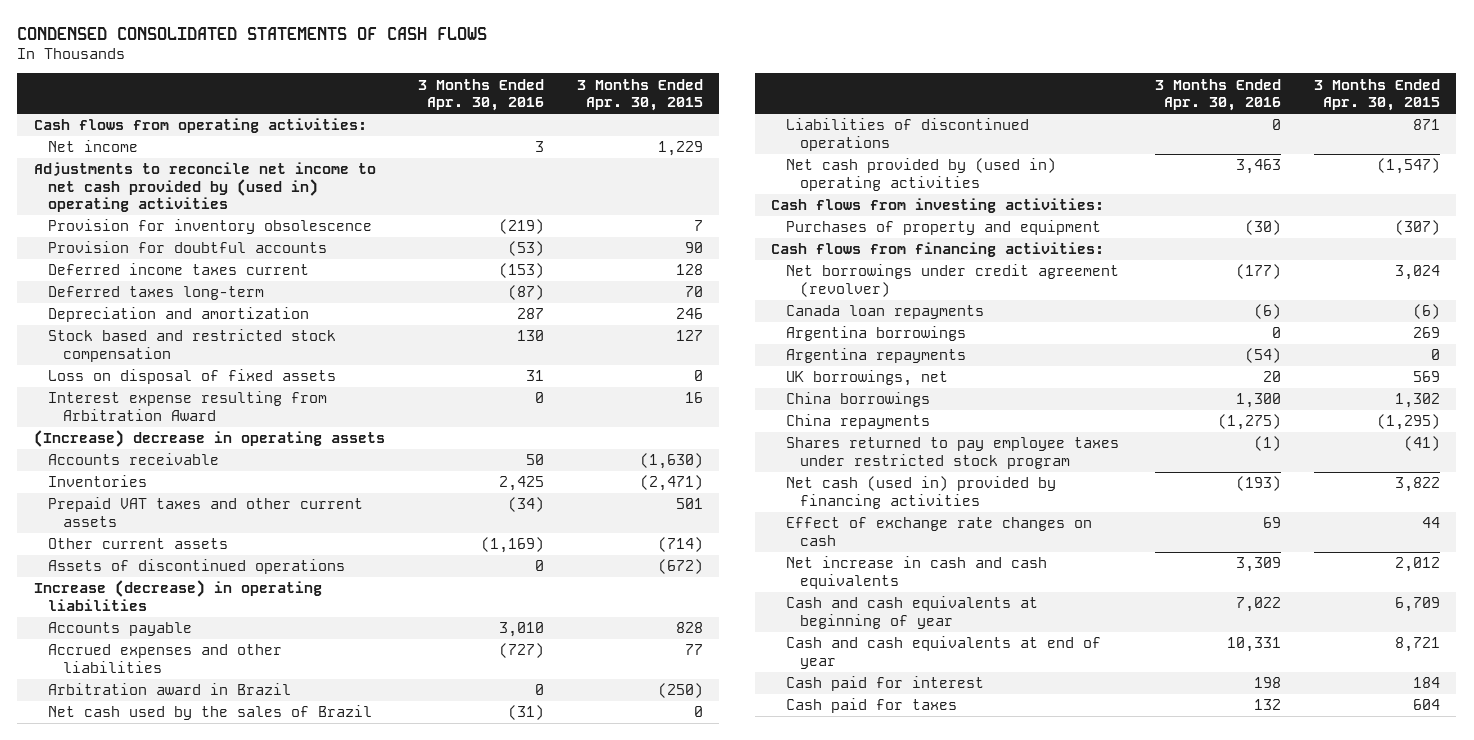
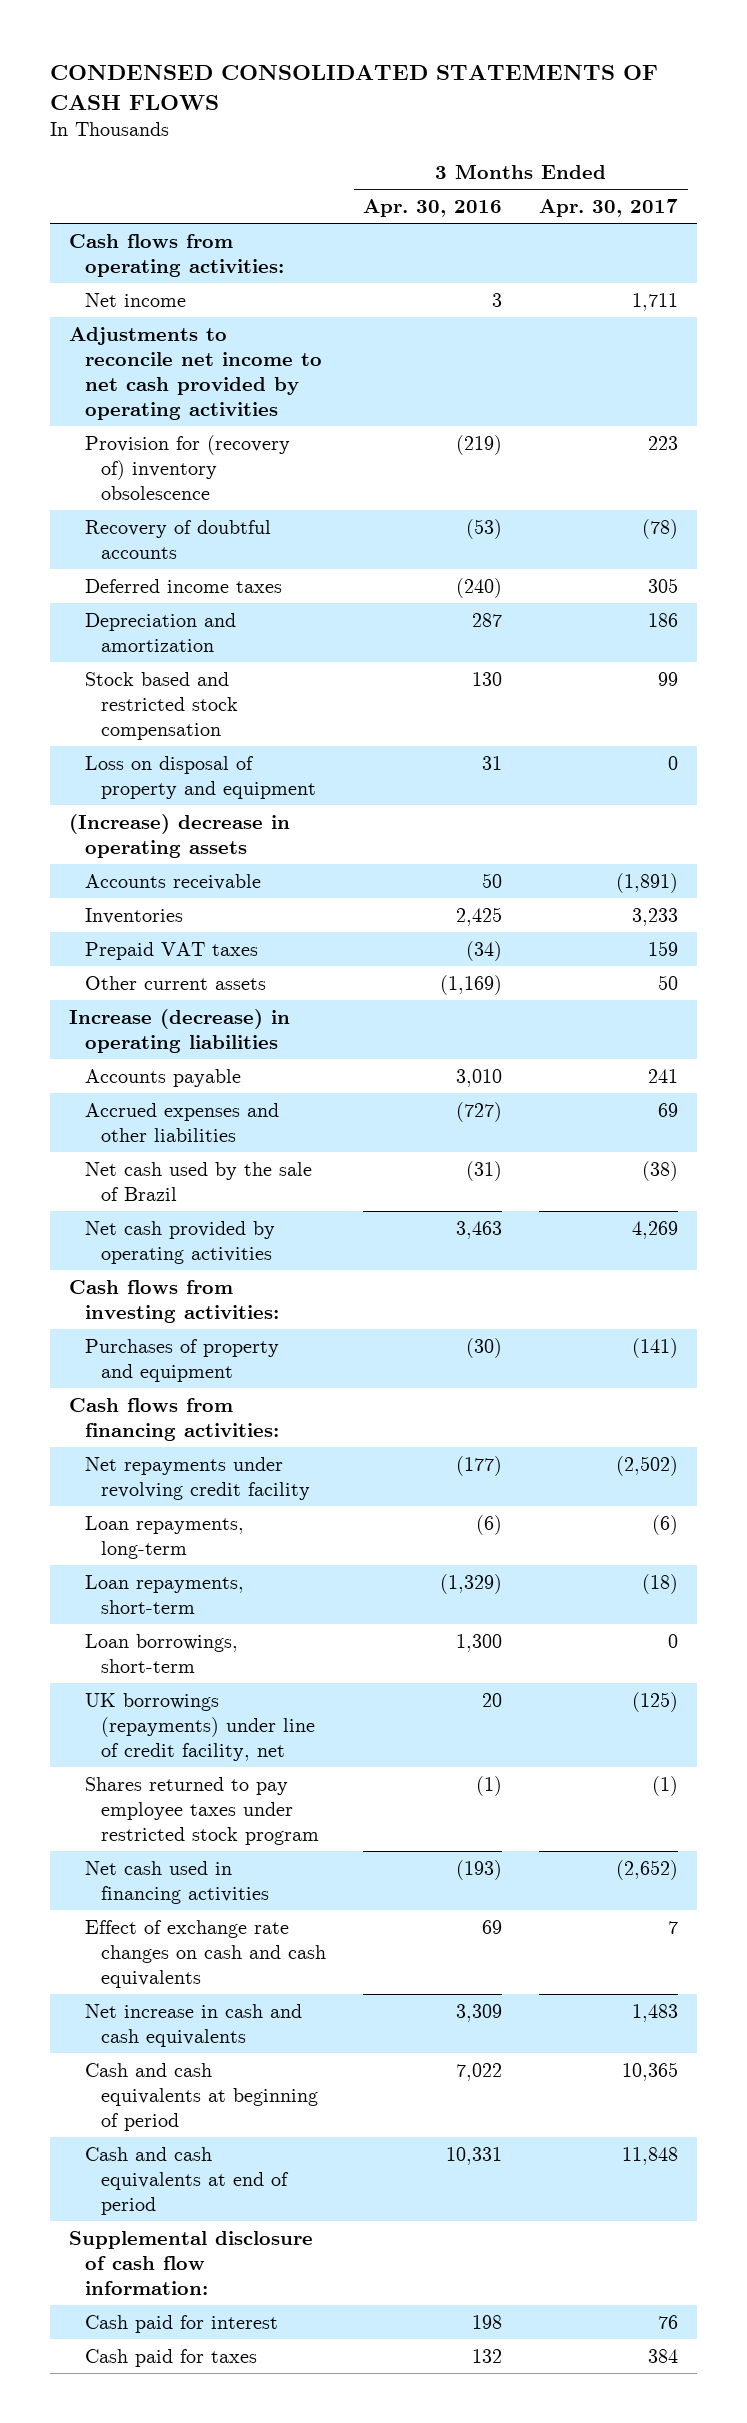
- | 3 Months Ended Apr. 30, 2016 | 3 Months Ended Apr. 30, 2015
+ | 3 Months Ended Apr. 30, 2016 | 3 Months Ended Apr. 30, 2017
- Adjustments to reconcile net income to net cash provided by (used in) operating activities
- Provision for inventory obsolescence | (219) | 7
- Provision for doubtful accounts | (53) | 90
- Deferred income taxes current | (153) | 128
- Deferred taxes long-term | (87) | 70
+ Adjustments to reconcile net income to net cash provided by operating activities
+ Provision for (recovery of) inventory obsolescence | (219) | 223
+ Recovery of doubtful accounts | (53) | (78)
+ Deferred income taxes | (240) | 305
- Loss on disposal of fixed assets | 31 | 0
- Interest expense resulting from Arbitration Award | 0 | 16
+ Loss on disposal of property and equipment | 31 | 0
- Prepaid VAT taxes and other current assets | (34) | 501
+ Prepaid VAT taxes | (34) | 159
- Assets of discontinued operations | 0 | (672)
- Arbitration award in Brazil | 0 | (250)
- Net cash used by the sales of Brazil | (31) | 0
- Liabilities of discontinued operations | 0 | 871
- Net cash provided by (used in) operating activities | 3,463 | (1,547)
+ Net cash used by the sale of Brazil | (31) | (38)
+ Net cash provided by operating activities | 3,463 | 4,269
- Net borrowings under credit agreement (revolver) | (177) | 3,024
- Canada loan repayments | (6) | (6)
- Argentina borrowings | 0 | 269
- Argentina repayments | (54) | 0
- UK borrowings, net | 20 | 569
- China borrowings | 1,300 | 1,302
- China repayments | (1,275) | (1,295)
+ Net repayments under revolving credit facility | (177) | (2,502)
+ Loan repayments, long-term | (6) | (6)
+ Loan repayments, short-term | (1,329) | (18)
+ Loan borrowings, short-term | 1,300 | 0
+ UK borrowings (repayments) under line of credit facility, net | 20 | (125)
- Net cash (used in) provided by financing activities | (193) | 3,822
- Effect of exchange rate changes on cash | 69 | 44
+ Net cash used in financing activities | (193) | (2,652)
+ Effect of exchange rate changes on cash and cash equivalents | 69 | 7
- Cash and cash equivalents at beginning of year | 7,022 | 6,709
- Cash and cash equivalents at end of year | 10,331 | 8,721
+ Cash and cash equivalents at beginning of period | 7,022 | 10,365
+ Cash and cash equivalents at end of period | 10,331 | 11,848
+ Supplemental disclosure of cash flow information:

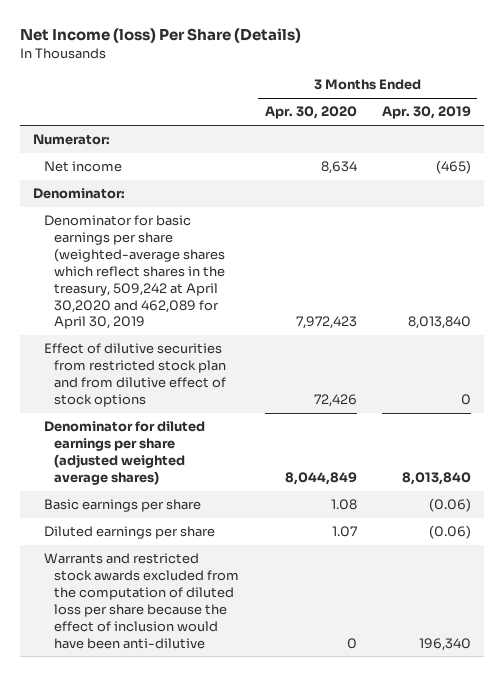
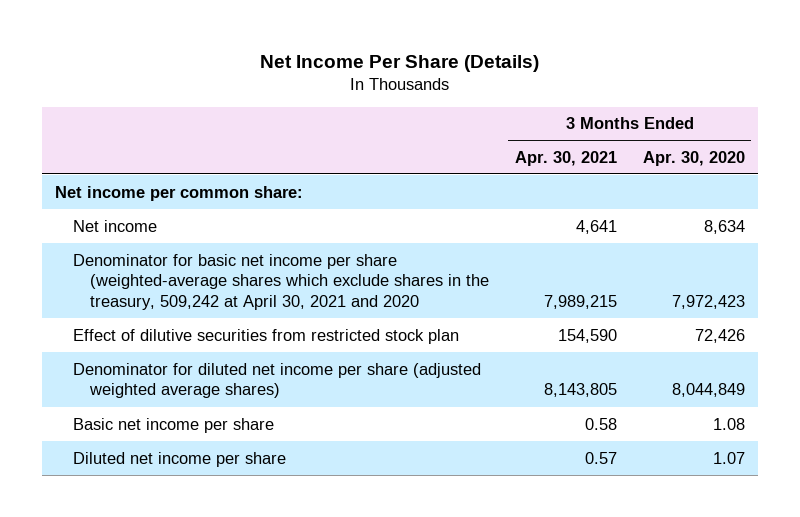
- Net Income (loss) Per Share (Details)
+ Net Income Per Share (Details)
- | 3 Months Ended Apr. 30, 2020 | 3 Months Ended Apr. 30, 2019
+ | 3 Months Ended Apr. 30, 2021 | 3 Months Ended Apr. 30, 2020
- Numerator:
+ Net income per common share:
- Denominator:
- Denominator for basic earnings per share (weighted-average shares which reflect shares in the treasury, 509,242 at April 30,2020 and 462,089 for April 30, 2019 | 7,972,423 | 8,013,840
- Effect of dilutive securities from restricted stock plan and from dilutive effect of stock options | 72,426 | 0
- Denominator for diluted earnings per share (adjusted weighted average shares) | 8,044,849 | 8,013,840
- Basic earnings per share | 1.08 | (0.06)
- Diluted earnings per share | 1.07 | (0.06)
- Warrants and restricted stock awards excluded from the computation of diluted loss per share because the effect of inclusion would have been anti-dilutive | 0 | 196,340
+ Denominator for basic net income per share (weighted-average shares which exclude shares in the treasury, 509,242 at April 30, 2021 and 2020 | 7,989,215 | 7,972,423
+ Effect of dilutive securities from restricted stock plan | 154,590 | 72,426
+ Denominator for diluted net income per share (adjusted weighted average shares) | 8,143,805 | 8,044,849
+ Basic net income per share | 0.58 | 1.08
+ Diluted net income per share | 0.57 | 1.07

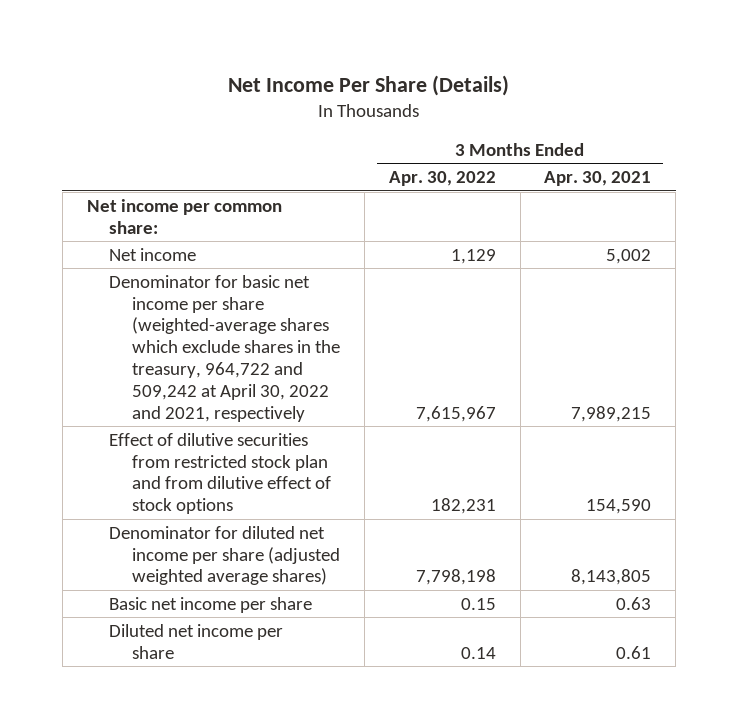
- | 3 Months Ended Apr. 30, 2021 | 3 Months Ended Apr. 30, 2020
+ | 3 Months Ended Apr. 30, 2022 | 3 Months Ended Apr. 30, 2021
- Net income | 4,641 | 8,634
- Denominator for basic net income per share (weighted-average shares which exclude shares in the treasury, 509,242 at April 30, 2021 and 2020 | 7,989,215 | 7,972,423
- Effect of dilutive securities from restricted stock plan | 154,590 | 72,426
+ Net income | 1,129 | 5,002
+ Denominator for basic net income per share (weighted-average shares which exclude shares in the treasury, 964,722 and 509,242 at April 30, 2022 and 2021, respectively | 7,615,967 | 7,989,215
+ Effect of dilutive securities from restricted stock plan and from dilutive effect of stock options | 182,231 | 154,590
- Basic net income per share | 0.58 | 1.08
- Diluted net income per share | 0.57 | 1.07
+ Basic net income per share | 0.15 | 0.63
+ Diluted net income per share | 0.14 | 0.61

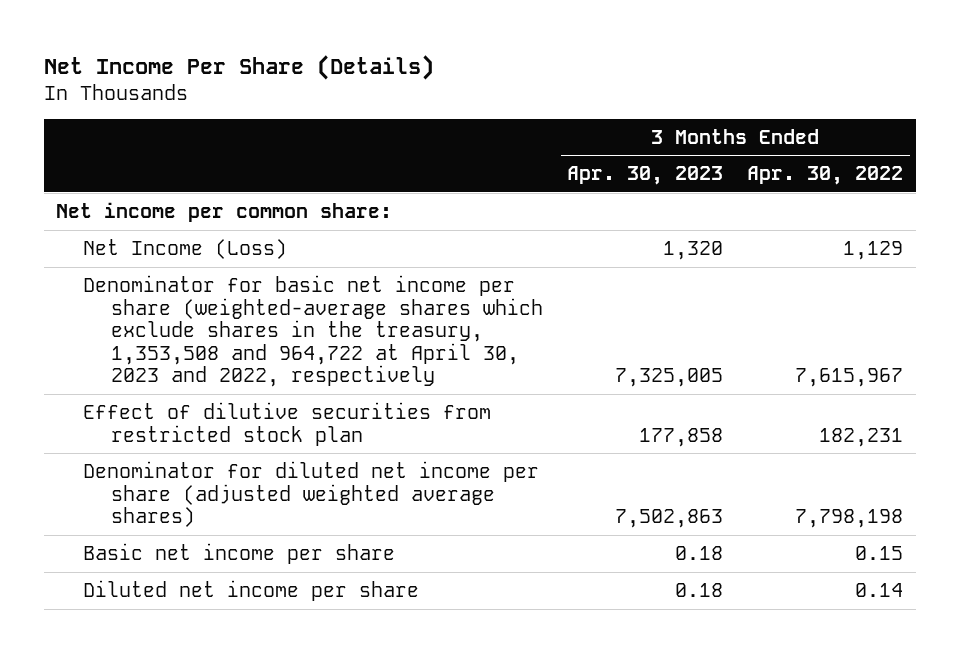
- | 3 Months Ended Apr. 30, 2022 | 3 Months Ended Apr. 30, 2021
+ | 3 Months Ended Apr. 30, 2023 | 3 Months Ended Apr. 30, 2022
- Net income | 1,129 | 5,002
- Denominator for basic net income per share (weighted-average shares which exclude shares in the treasury, 964,722 and 509,242 at April 30, 2022 and 2021, respectively | 7,615,967 | 7,989,215
- Effect of dilutive securities from restricted stock plan and from dilutive effect of stock options | 182,231 | 154,590
+ Net Income (Loss) | 1,320 | 1,129
+ Denominator for basic net income per share (weighted-average shares which exclude shares in the treasury, 1,353,508 and 964,722 at April 30, 2023 and 2022, respectively | 7,325,005 | 7,615,967
+ Effect of dilutive securities from restricted stock plan | 177,858 | 182,231

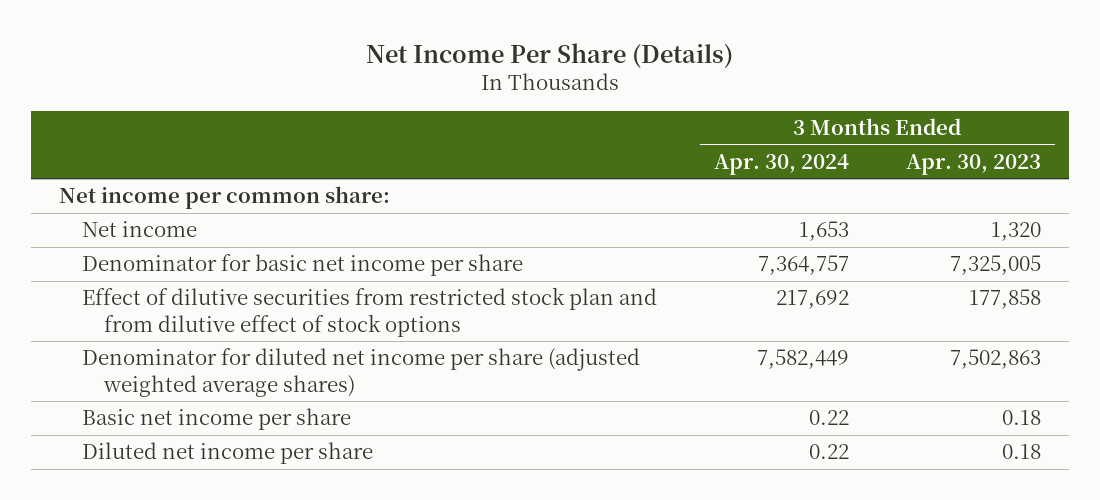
- | 3 Months Ended Apr. 30, 2023 | 3 Months Ended Apr. 30, 2022
+ | 3 Months Ended Apr. 30, 2024 | 3 Months Ended Apr. 30, 2023
- Net Income (Loss) | 1,320 | 1,129
- Denominator for basic net income per share (weighted-average shares which exclude shares in the treasury, 1,353,508 and 964,722 at April 30, 2023 and 2022, respectively | 7,325,005 | 7,615,967
- Effect of dilutive securities from restricted stock plan | 177,858 | 182,231
+ Net income | 1,653 | 1,320
+ Denominator for basic net income per share | 7,364,757 | 7,325,005
+ Effect of dilutive securities from restricted stock plan and from dilutive effect of stock options | 217,692 | 177,858

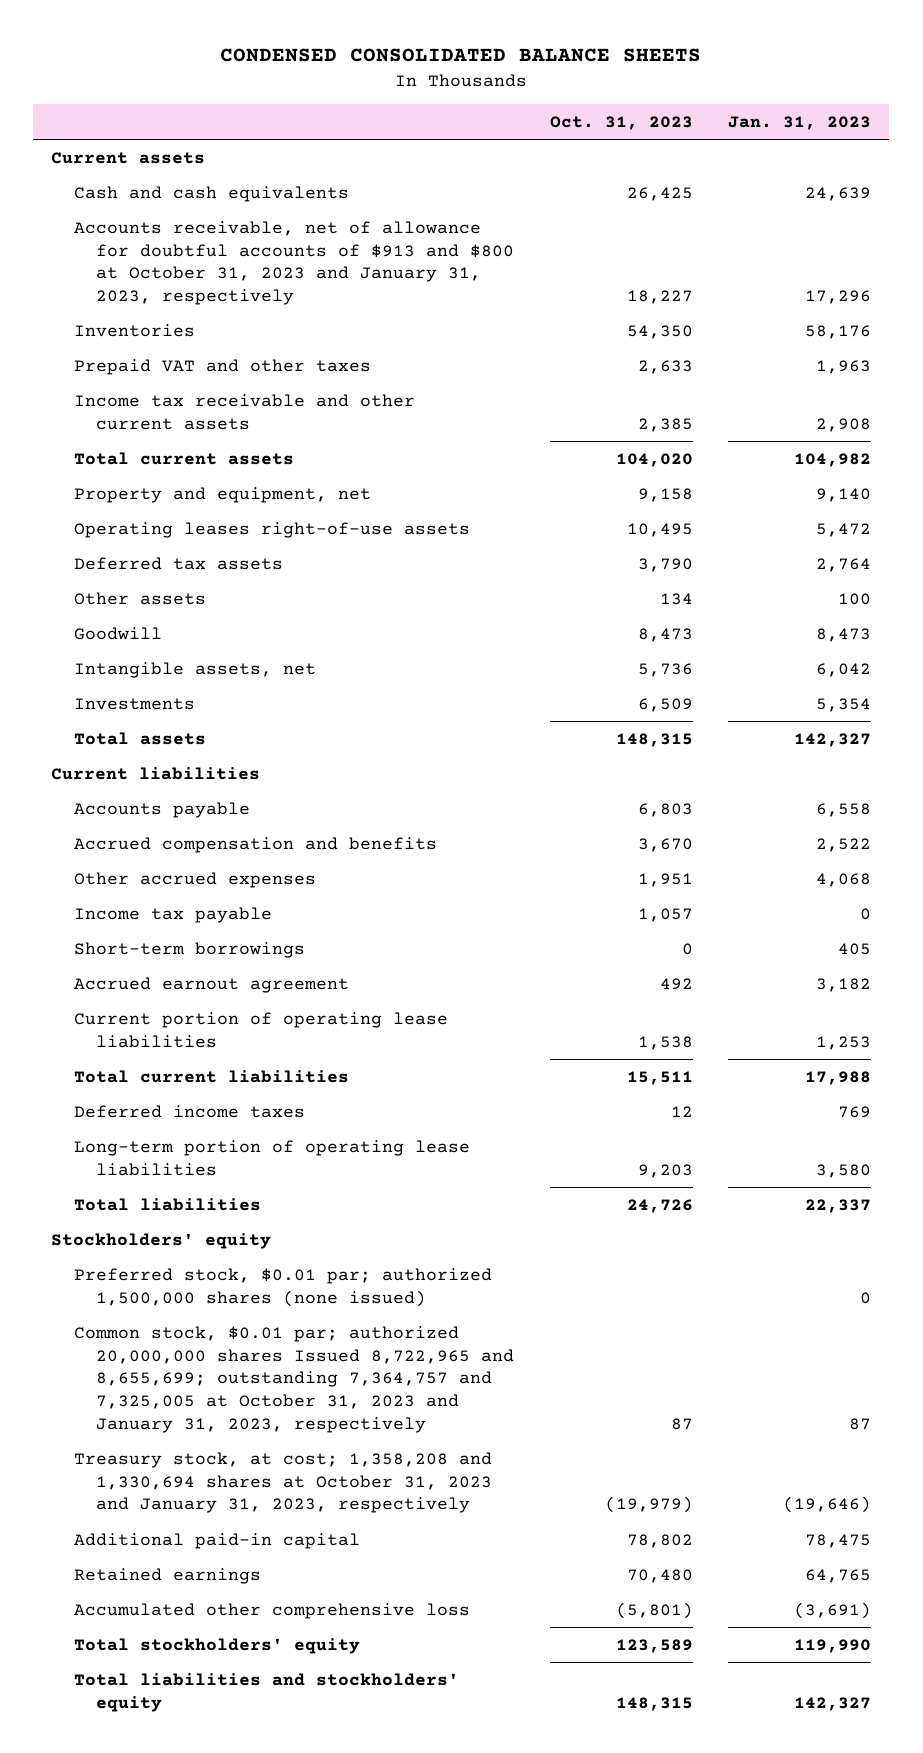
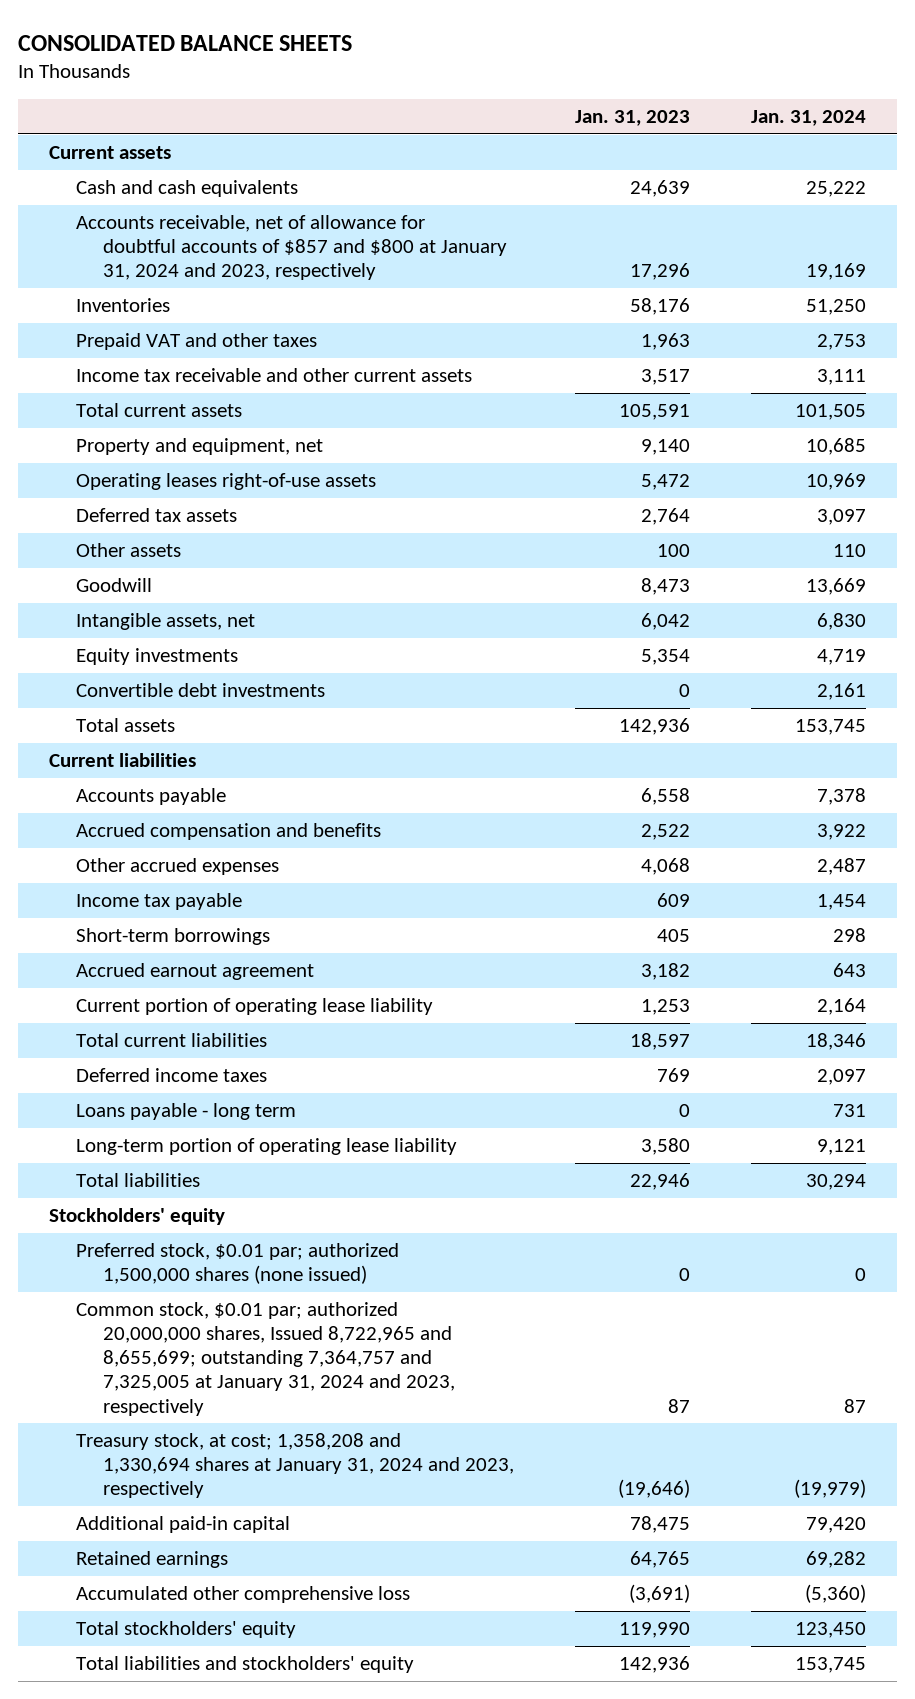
- CONDENSED CONSOLIDATED BALANCE SHEETS
+ CONSOLIDATED BALANCE SHEETS
- | Oct. 31, 2023 | Jan. 31, 2023
+ | Jan. 31, 2023 | Jan. 31, 2024
- Accounts receivable, net of allowance for doubtful accounts of $913 and $800 at October 31, 2023 and January 31, 2023, respectively | 18,227 | 17,296
+ Accounts receivable, net of allowance for doubtful accounts of $857 and $800 at January 31, 2024 and 2023, respectively | 17,296 | 19,169
- Income tax receivable and other current assets | 2,385 | 2,908
- Total current assets | 104,020 | 104,982
+ Income tax receivable and other current assets | 3,517 | 3,111
+ Total current assets | 105,591 | 101,505
- Investments | 6,509 | 5,354
- Total assets | 148,315 | 142,327
+ Equity investments | 5,354 | 4,719
+ Convertible debt investments | 0 | 2,161
+ Total assets | 142,936 | 153,745
- Income tax payable | 1,057 | 0
+ Income tax payable | 609 | 1,454
- Current portion of operating lease liabilities | 1,538 | 1,253
- Total current liabilities | 15,511 | 17,988
+ Current portion of operating lease liability | 1,253 | 2,164
+ Total current liabilities | 18,597 | 18,346
- Long-term portion of operating lease liabilities | 9,203 | 3,580
- Total liabilities | 24,726 | 22,337
+ Loans payable - long term | 0 | 731
+ Long-term portion of operating lease liability | 3,580 | 9,121
+ Total liabilities | 22,946 | 30,294
- Common stock, $0.01 par; authorized 20,000,000 shares Issued 8,722,965 and 8,655,699; outstanding 7,364,757 and 7,325,005 at October 31, 2023 and January 31, 2023, respectively | 87 | 87
- Treasury stock, at cost; 1,358,208 and 1,330,694 shares at October 31, 2023 and January 31, 2023, respectively | (19,979) | (19,646)
+ Common stock, $0.01 par; authorized 20,000,000 shares, Issued 8,722,965 and 8,655,699; outstanding 7,364,757 and 7,325,005 at January 31, 2024 and 2023, respectively | 87 | 87
+ Treasury stock, at cost; 1,358,208 and 1,330,694 shares at January 31, 2024 and 2023, respectively | (19,646) | (19,979)
- Total liabilities and stockholders' equity | 148,315 | 142,327
+ Total liabilities and stockholders' equity | 142,936 | 153,745

